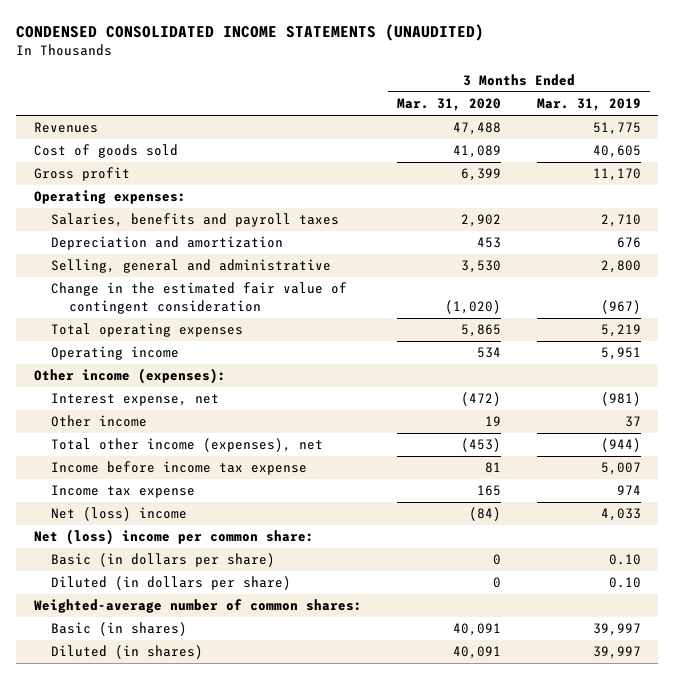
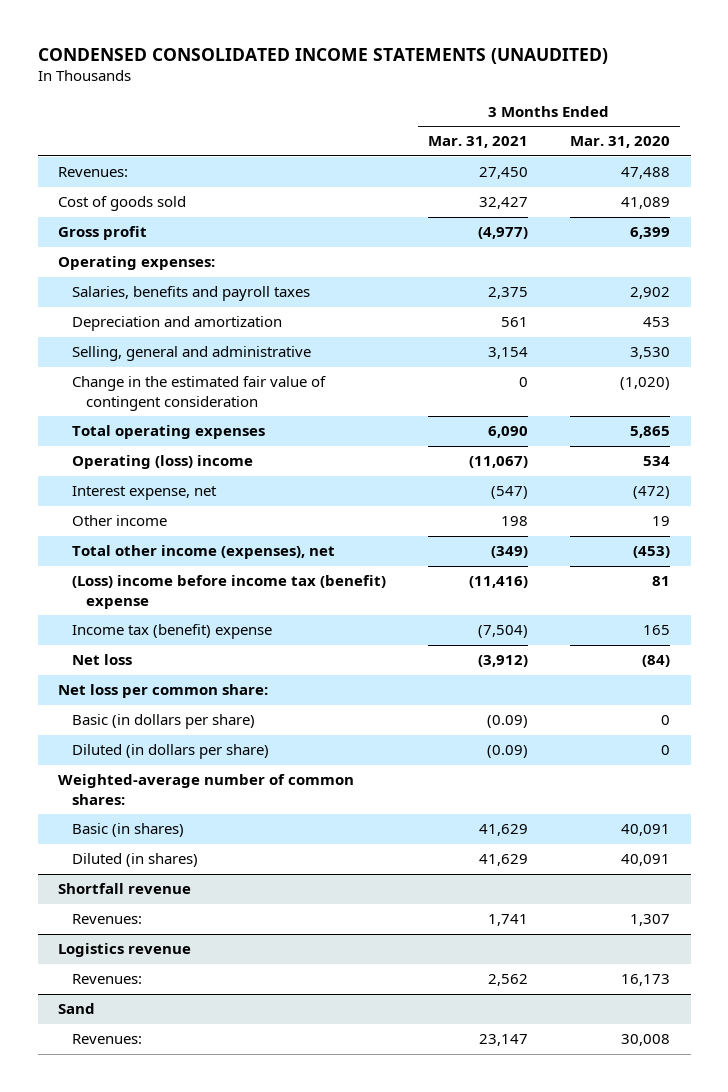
- | 3 Months Ended Mar. 31, 2020 | 3 Months Ended Mar. 31, 2019
+ | 3 Months Ended Mar. 31, 2021 | 3 Months Ended Mar. 31, 2020
- Revenues | 47,488 | 51,775
+ Revenues: | 27,450 | 47,488
- Operating income | 534 | 5,951
- Other income (expenses):
+ Operating (loss) income | (11,067) | 534
- Income before income tax expense | 81 | 5,007
- Income tax expense | 165 | 974
- Net (loss) income | (84) | 4,033
- Net (loss) income per common share:
+ (Loss) income before income tax (benefit) expense | (11,416) | 81
+ Income tax (benefit) expense | (7,504) | 165
+ Net loss | (3,912) | (84)
+ Net loss per common share:
+ Shortfall revenue
+ Revenues: | 1,741 | 1,307
+ Logistics revenue
+ Revenues: | 2,562 | 16,173
+ Sand
+ Revenues: | 23,147 | 30,008

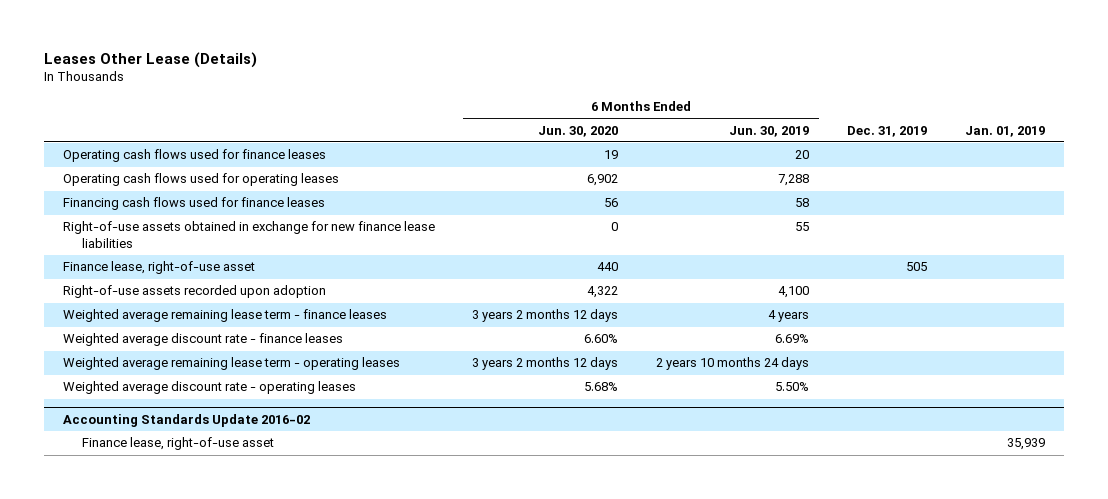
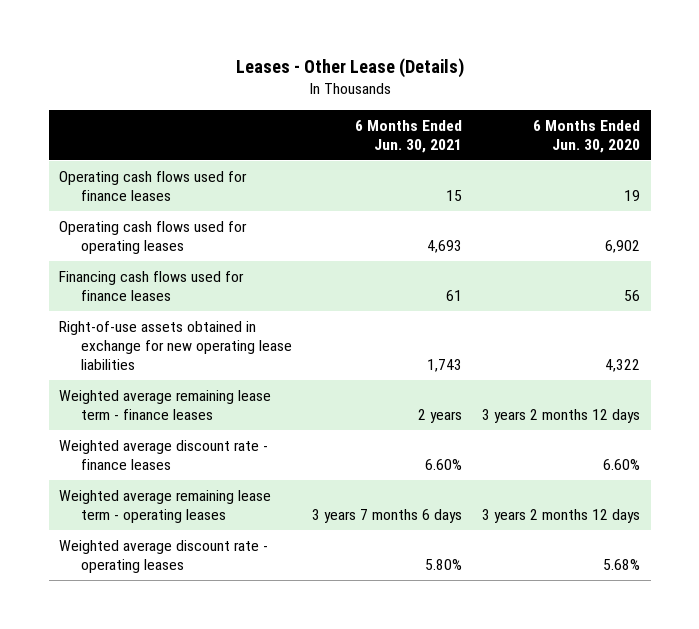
- Leases Other Lease (Details)
+ Leases - Other Lease (Details)
- | 6 Months Ended Jun. 30, 2020 | 6 Months Ended Jun. 30, 2019 | Dec. 31, 2019 | Jan. 01, 2019
+ | 6 Months Ended Jun. 30, 2021 | 6 Months Ended Jun. 30, 2020
- Right-of-use assets obtained in exchange for new finance lease liabilities | 0 | 55 | |
- Finance lease, right-of-use asset | 440 | | 505 |
- Right-of-use assets recorded upon adoption | 4,322 | 4,100 | |
+ Right-of-use assets obtained in exchange for new operating lease liabilities | 1,743 | 4,322
- Accounting Standards Update 2016-02
- Finance lease, right-of-use asset | | | | 35,939

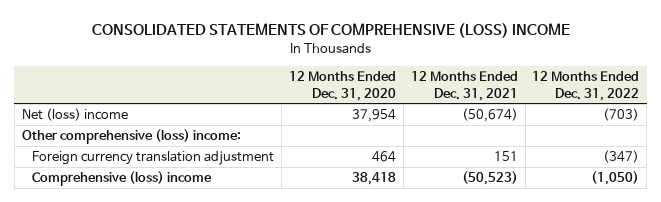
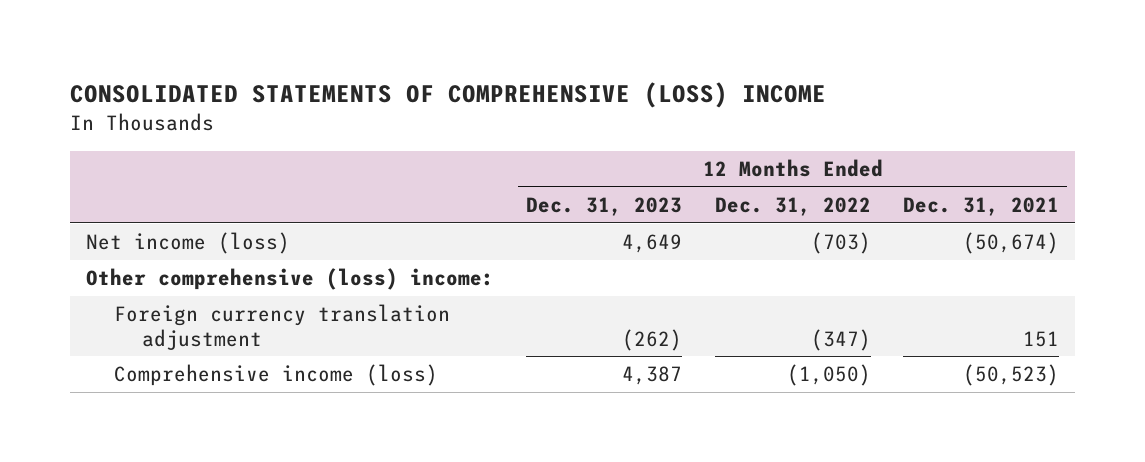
- | 12 Months Ended Dec. 31, 2020 | 12 Months Ended Dec. 31, 2021 | 12 Months Ended Dec. 31, 2022
+ | 12 Months Ended Dec. 31, 2023 | 12 Months Ended Dec. 31, 2022 | 12 Months Ended Dec. 31, 2021
- Net (loss) income | 37,954 | (50,674) | (703)
+ Net income (loss) | 4,649 | (703) | (50,674)
- Comprehensive (loss) income | 38,418 | (50,523) | (1,050)
+ Comprehensive income (loss) | 4,387 | (1,050) | (50,523)

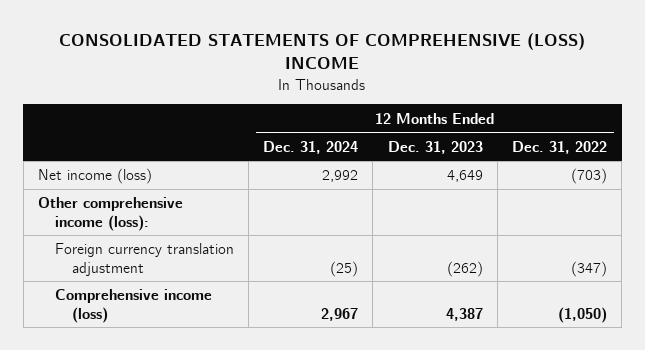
- | 12 Months Ended Dec. 31, 2023 | 12 Months Ended Dec. 31, 2022 | 12 Months Ended Dec. 31, 2021
+ | 12 Months Ended Dec. 31, 2024 | 12 Months Ended Dec. 31, 2023 | 12 Months Ended Dec. 31, 2022
- Other comprehensive (loss) income:
+ Other comprehensive income (loss):

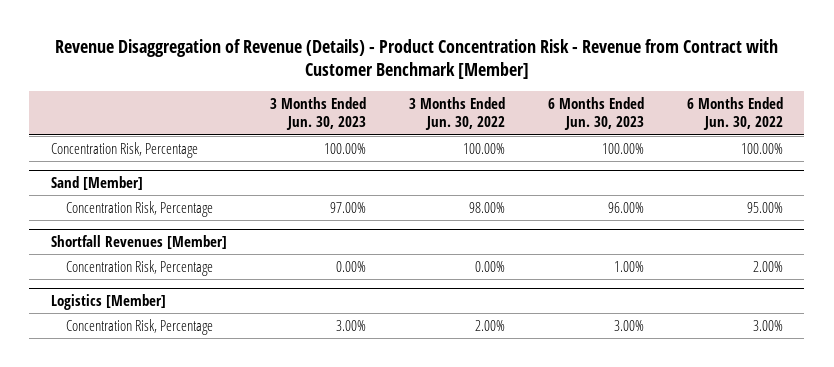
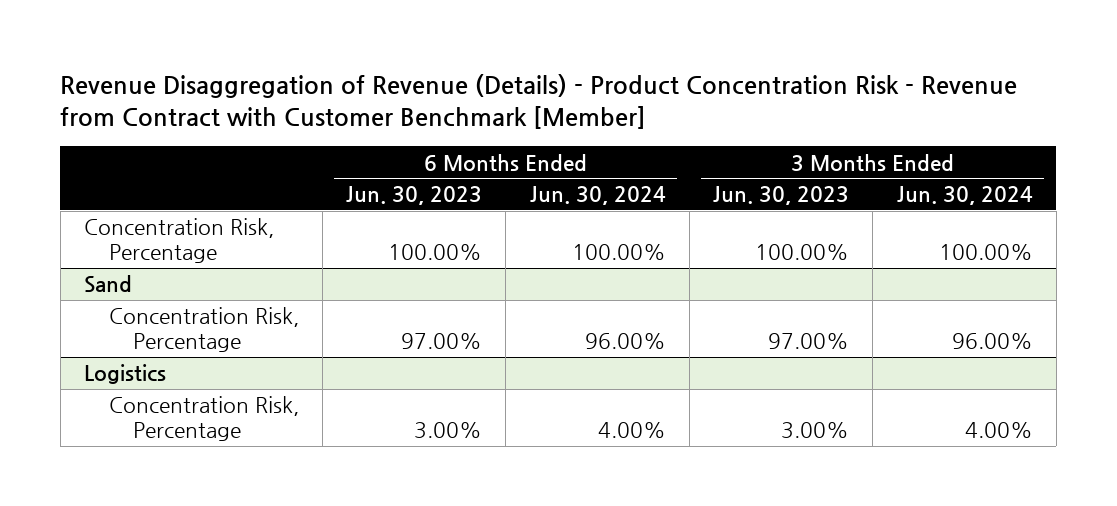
- | 3 Months Ended Jun. 30, 2023 | 3 Months Ended Jun. 30, 2022 | 6 Months Ended Jun. 30, 2023 | 6 Months Ended Jun. 30, 2022
+ | 6 Months Ended Jun. 30, 2023 | 6 Months Ended Jun. 30, 2024 | 3 Months Ended Jun. 30, 2023 | 3 Months Ended Jun. 30, 2024
- Sand [Member]
- Concentration Risk, Percentage | 97.00% | 98.00% | 96.00% | 95.00%
- Shortfall Revenues [Member]
- Concentration Risk, Percentage | 0.00% | 0.00% | 1.00% | 2.00%
- Logistics [Member]
+ Sand
+ Concentration Risk, Percentage | 97.00% | 96.00% | 97.00% | 96.00%
+ Logistics

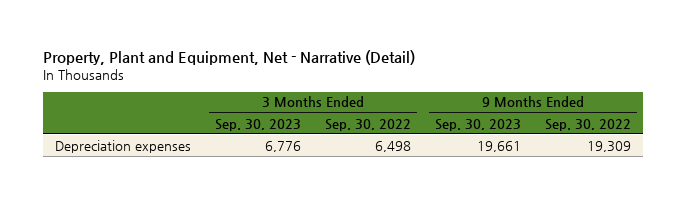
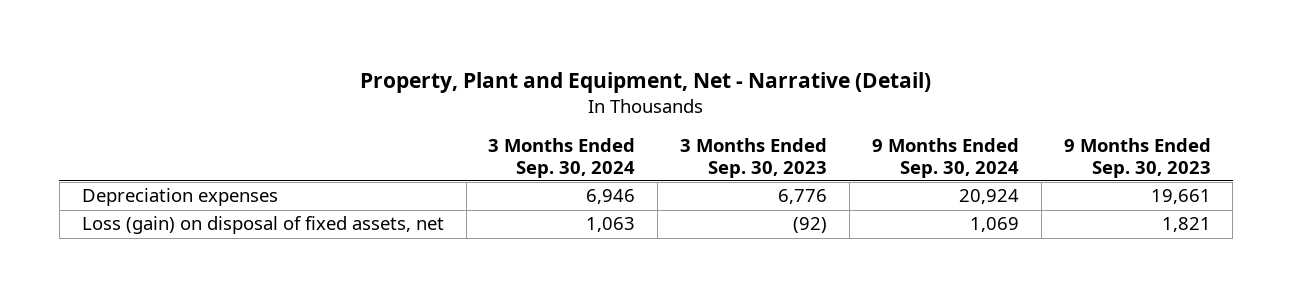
- | 3 Months Ended Sep. 30, 2023 | 3 Months Ended Sep. 30, 2022 | 9 Months Ended Sep. 30, 2023 | 9 Months Ended Sep. 30, 2022
+ | 3 Months Ended Sep. 30, 2024 | 3 Months Ended Sep. 30, 2023 | 9 Months Ended Sep. 30, 2024 | 9 Months Ended Sep. 30, 2023
+ Loss (gain) on disposal of fixed assets, net | 1,063 | (92) | 1,069 | 1,821

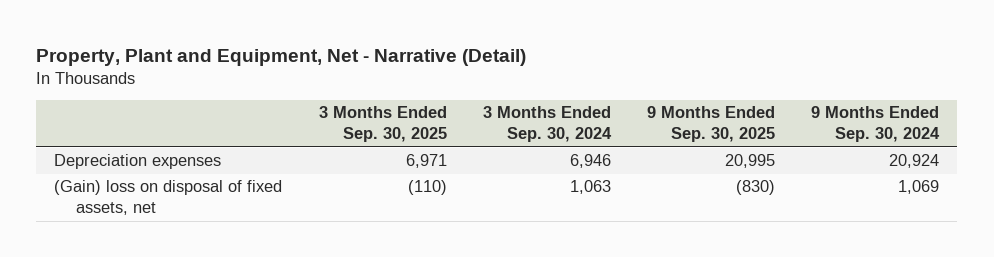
- | 3 Months Ended Sep. 30, 2024 | 3 Months Ended Sep. 30, 2023 | 9 Months Ended Sep. 30, 2024 | 9 Months Ended Sep. 30, 2023
+ | 3 Months Ended Sep. 30, 2025 | 3 Months Ended Sep. 30, 2024 | 9 Months Ended Sep. 30, 2025 | 9 Months Ended Sep. 30, 2024
- Loss (gain) on disposal of fixed assets, net | 1,063 | (92) | 1,069 | 1,821
+ (Gain) loss on disposal of fixed assets, net | (110) | 1,063 | (830) | 1,069

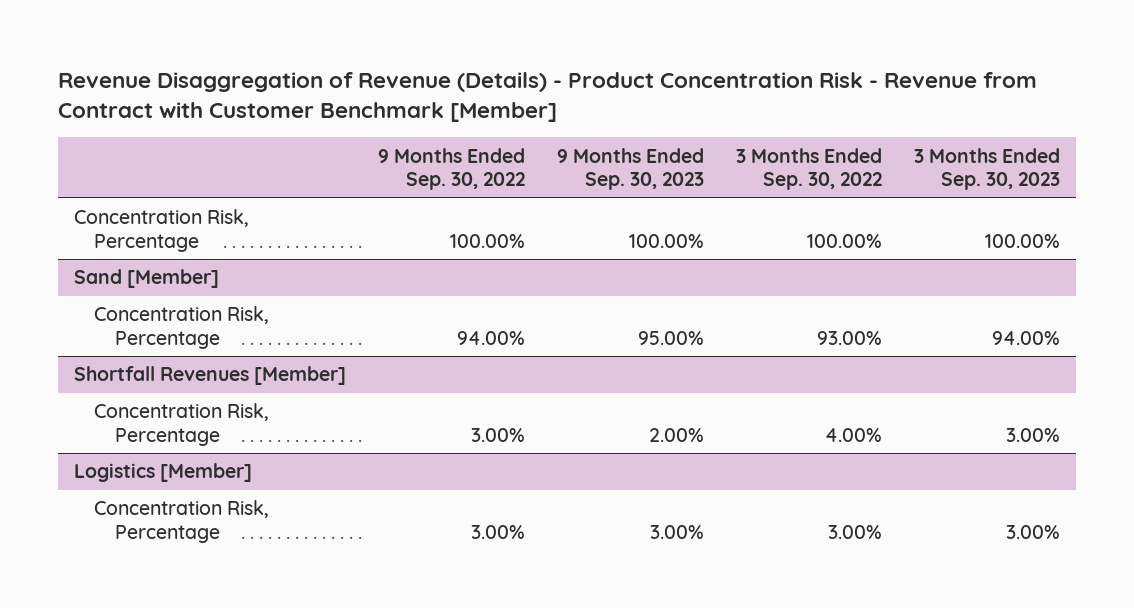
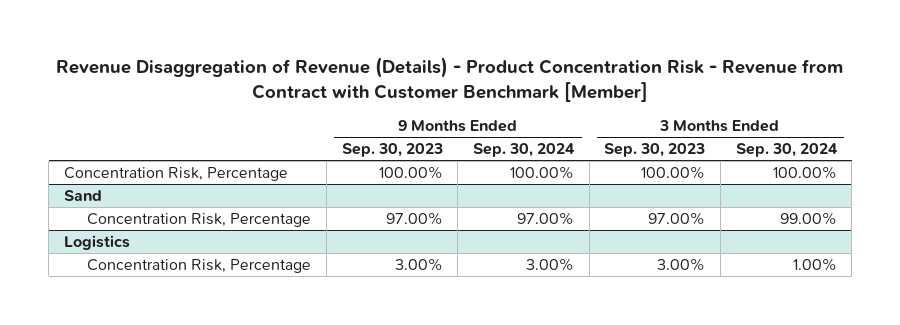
- | 9 Months Ended Sep. 30, 2022 | 9 Months Ended Sep. 30, 2023 | 3 Months Ended Sep. 30, 2022 | 3 Months Ended Sep. 30, 2023
+ | 9 Months Ended Sep. 30, 2023 | 9 Months Ended Sep. 30, 2024 | 3 Months Ended Sep. 30, 2023 | 3 Months Ended Sep. 30, 2024
- Sand [Member]
- Concentration Risk, Percentage | 94.00% | 95.00% | 93.00% | 94.00%
- Shortfall Revenues [Member]
- Concentration Risk, Percentage | 3.00% | 2.00% | 4.00% | 3.00%
- Logistics [Member]
+ Sand
+ Concentration Risk, Percentage | 97.00% | 97.00% | 97.00% | 99.00%
+ Logistics

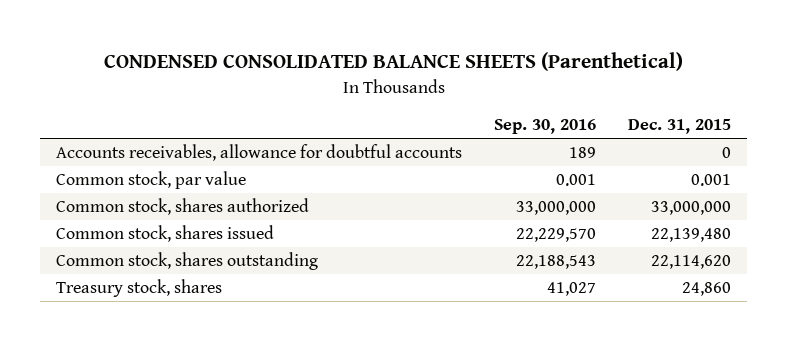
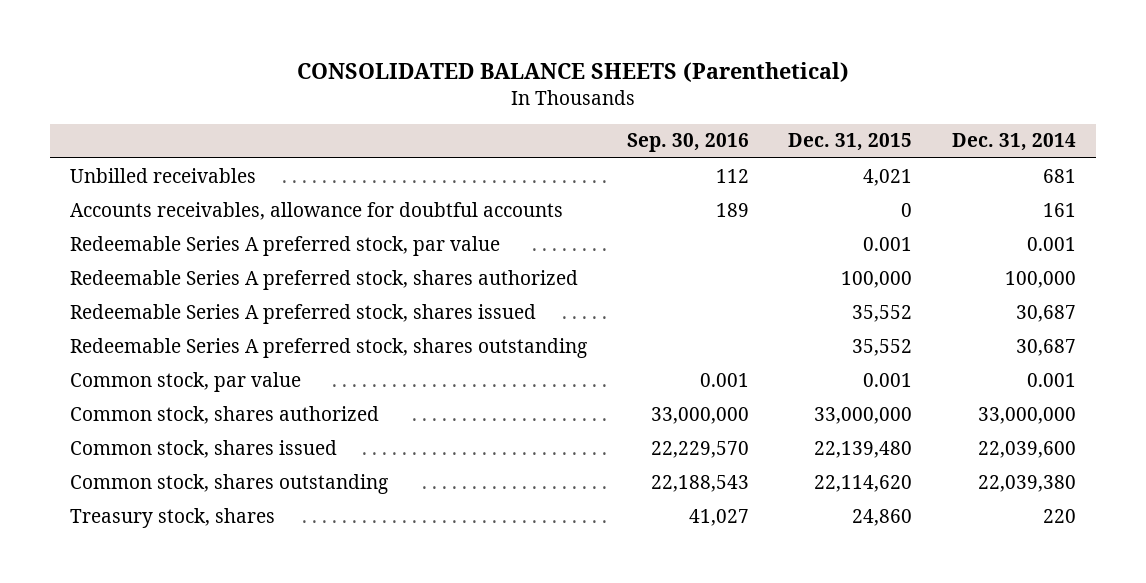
- CONDENSED CONSOLIDATED BALANCE SHEETS (Parenthetical)
+ CONSOLIDATED BALANCE SHEETS (Parenthetical)
- | Sep. 30, 2016 | Dec. 31, 2015
+ | Sep. 30, 2016 | Dec. 31, 2015 | Dec. 31, 2014
+ Unbilled receivables | 112 | 4,021 | 681
+ Redeemable Series A preferred stock, par value | | 0.001 | 0.001
+ Redeemable Series A preferred stock, shares authorized | | 100,000 | 100,000
+ Redeemable Series A preferred stock, shares issued | | 35,552 | 30,687
+ Redeemable Series A preferred stock, shares outstanding | | 35,552 | 30,687

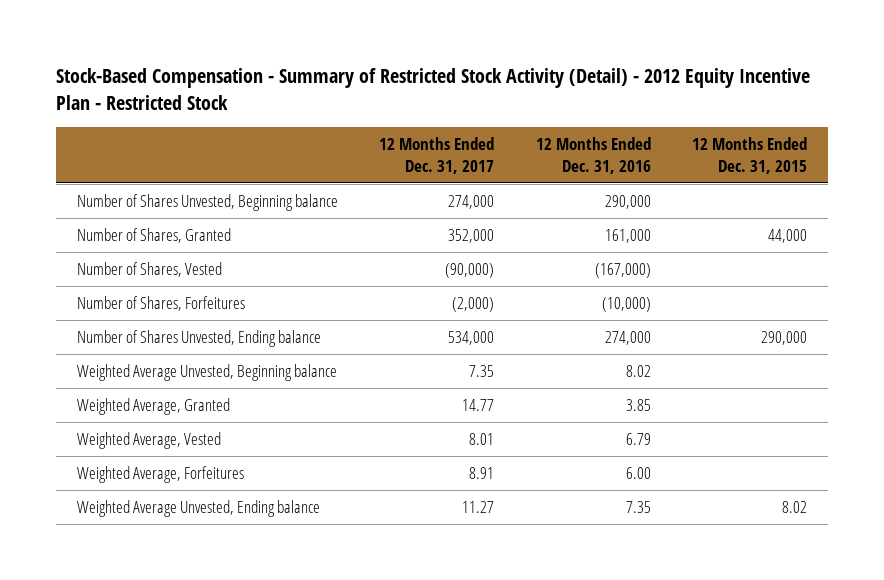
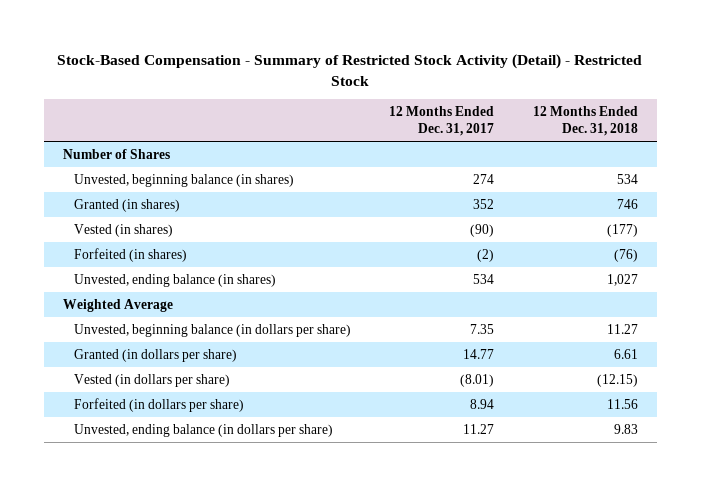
- Stock-Based Compensation - Summary of Restricted Stock Activity (Detail) - 2012 Equity Incentive Plan - Restricted Stock
+ Stock-Based Compensation - Summary of Restricted Stock Activity (Detail) - Restricted Stock
- | 12 Months Ended Dec. 31, 2017 | 12 Months Ended Dec. 31, 2016 | 12 Months Ended Dec. 31, 2015
+ | 12 Months Ended Dec. 31, 2017 | 12 Months Ended Dec. 31, 2018
- Number of Shares Unvested, Beginning balance | 274,000 | 290,000 |
- Number of Shares, Granted | 352,000 | 161,000 | 44,000
- Number of Shares, Vested | (90,000) | (167,000) |
- Number of Shares, Forfeitures | (2,000) | (10,000) |
- Number of Shares Unvested, Ending balance | 534,000 | 274,000 | 290,000
- Weighted Average Unvested, Beginning balance | 7.35 | 8.02 |
- Weighted Average, Granted | 14.77 | 3.85 |
- Weighted Average, Vested | 8.01 | 6.79 |
- Weighted Average, Forfeitures | 8.91 | 6.00 |
- Weighted Average Unvested, Ending balance | 11.27 | 7.35 | 8.02
+ Number of Shares
+ Unvested, beginning balance (in shares) | 274 | 534
+ Granted (in shares) | 352 | 746
+ Vested (in shares) | (90) | (177)
+ Forfeited (in shares) | (2) | (76)
+ Unvested, ending balance (in shares) | 534 | 1,027
+ Weighted Average
+ Unvested, beginning balance (in dollars per share) | 7.35 | 11.27
+ Granted (in dollars per share) | 14.77 | 6.61
+ Vested (in dollars per share) | (8.01) | (12.15)
+ Forfeited (in dollars per share) | 8.94 | 11.56
+ Unvested, ending balance (in dollars per share) | 11.27 | 9.83

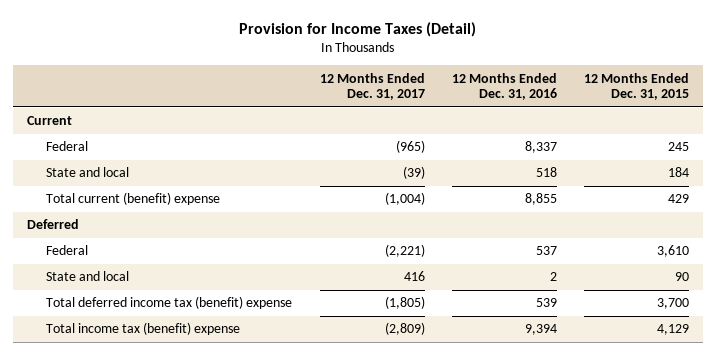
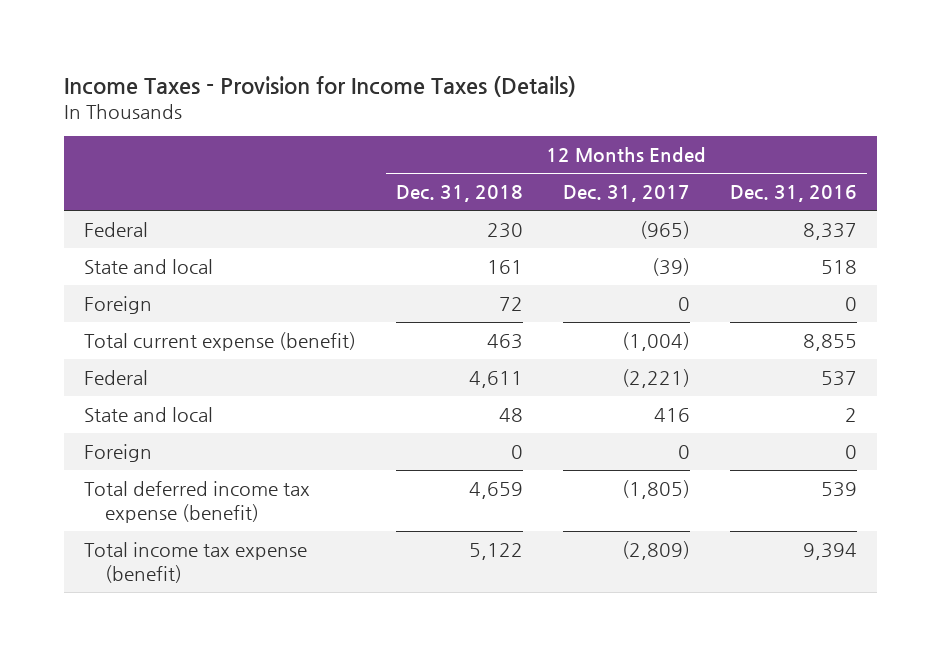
- Provision for Income Taxes (Detail)
+ Income Taxes - Provision for Income Taxes (Details)
- | 12 Months Ended Dec. 31, 2017 | 12 Months Ended Dec. 31, 2016 | 12 Months Ended Dec. 31, 2015
+ | 12 Months Ended Dec. 31, 2018 | 12 Months Ended Dec. 31, 2017 | 12 Months Ended Dec. 31, 2016
- Current
- Total current (benefit) expense | (1,004) | 8,855 | 429
- Deferred
+ Foreign | 72 | 0 | 0
+ Total current expense (benefit) | 463 | (1,004) | 8,855
- Total deferred income tax (benefit) expense | (1,805) | 539 | 3,700
- Total income tax (benefit) expense | (2,809) | 9,394 | 4,129
+ Foreign | 0 | 0 | 0
+ Total deferred income tax expense (benefit) | 4,659 | (1,805) | 539
+ Total income tax expense (benefit) | 5,122 | (2,809) | 9,394

